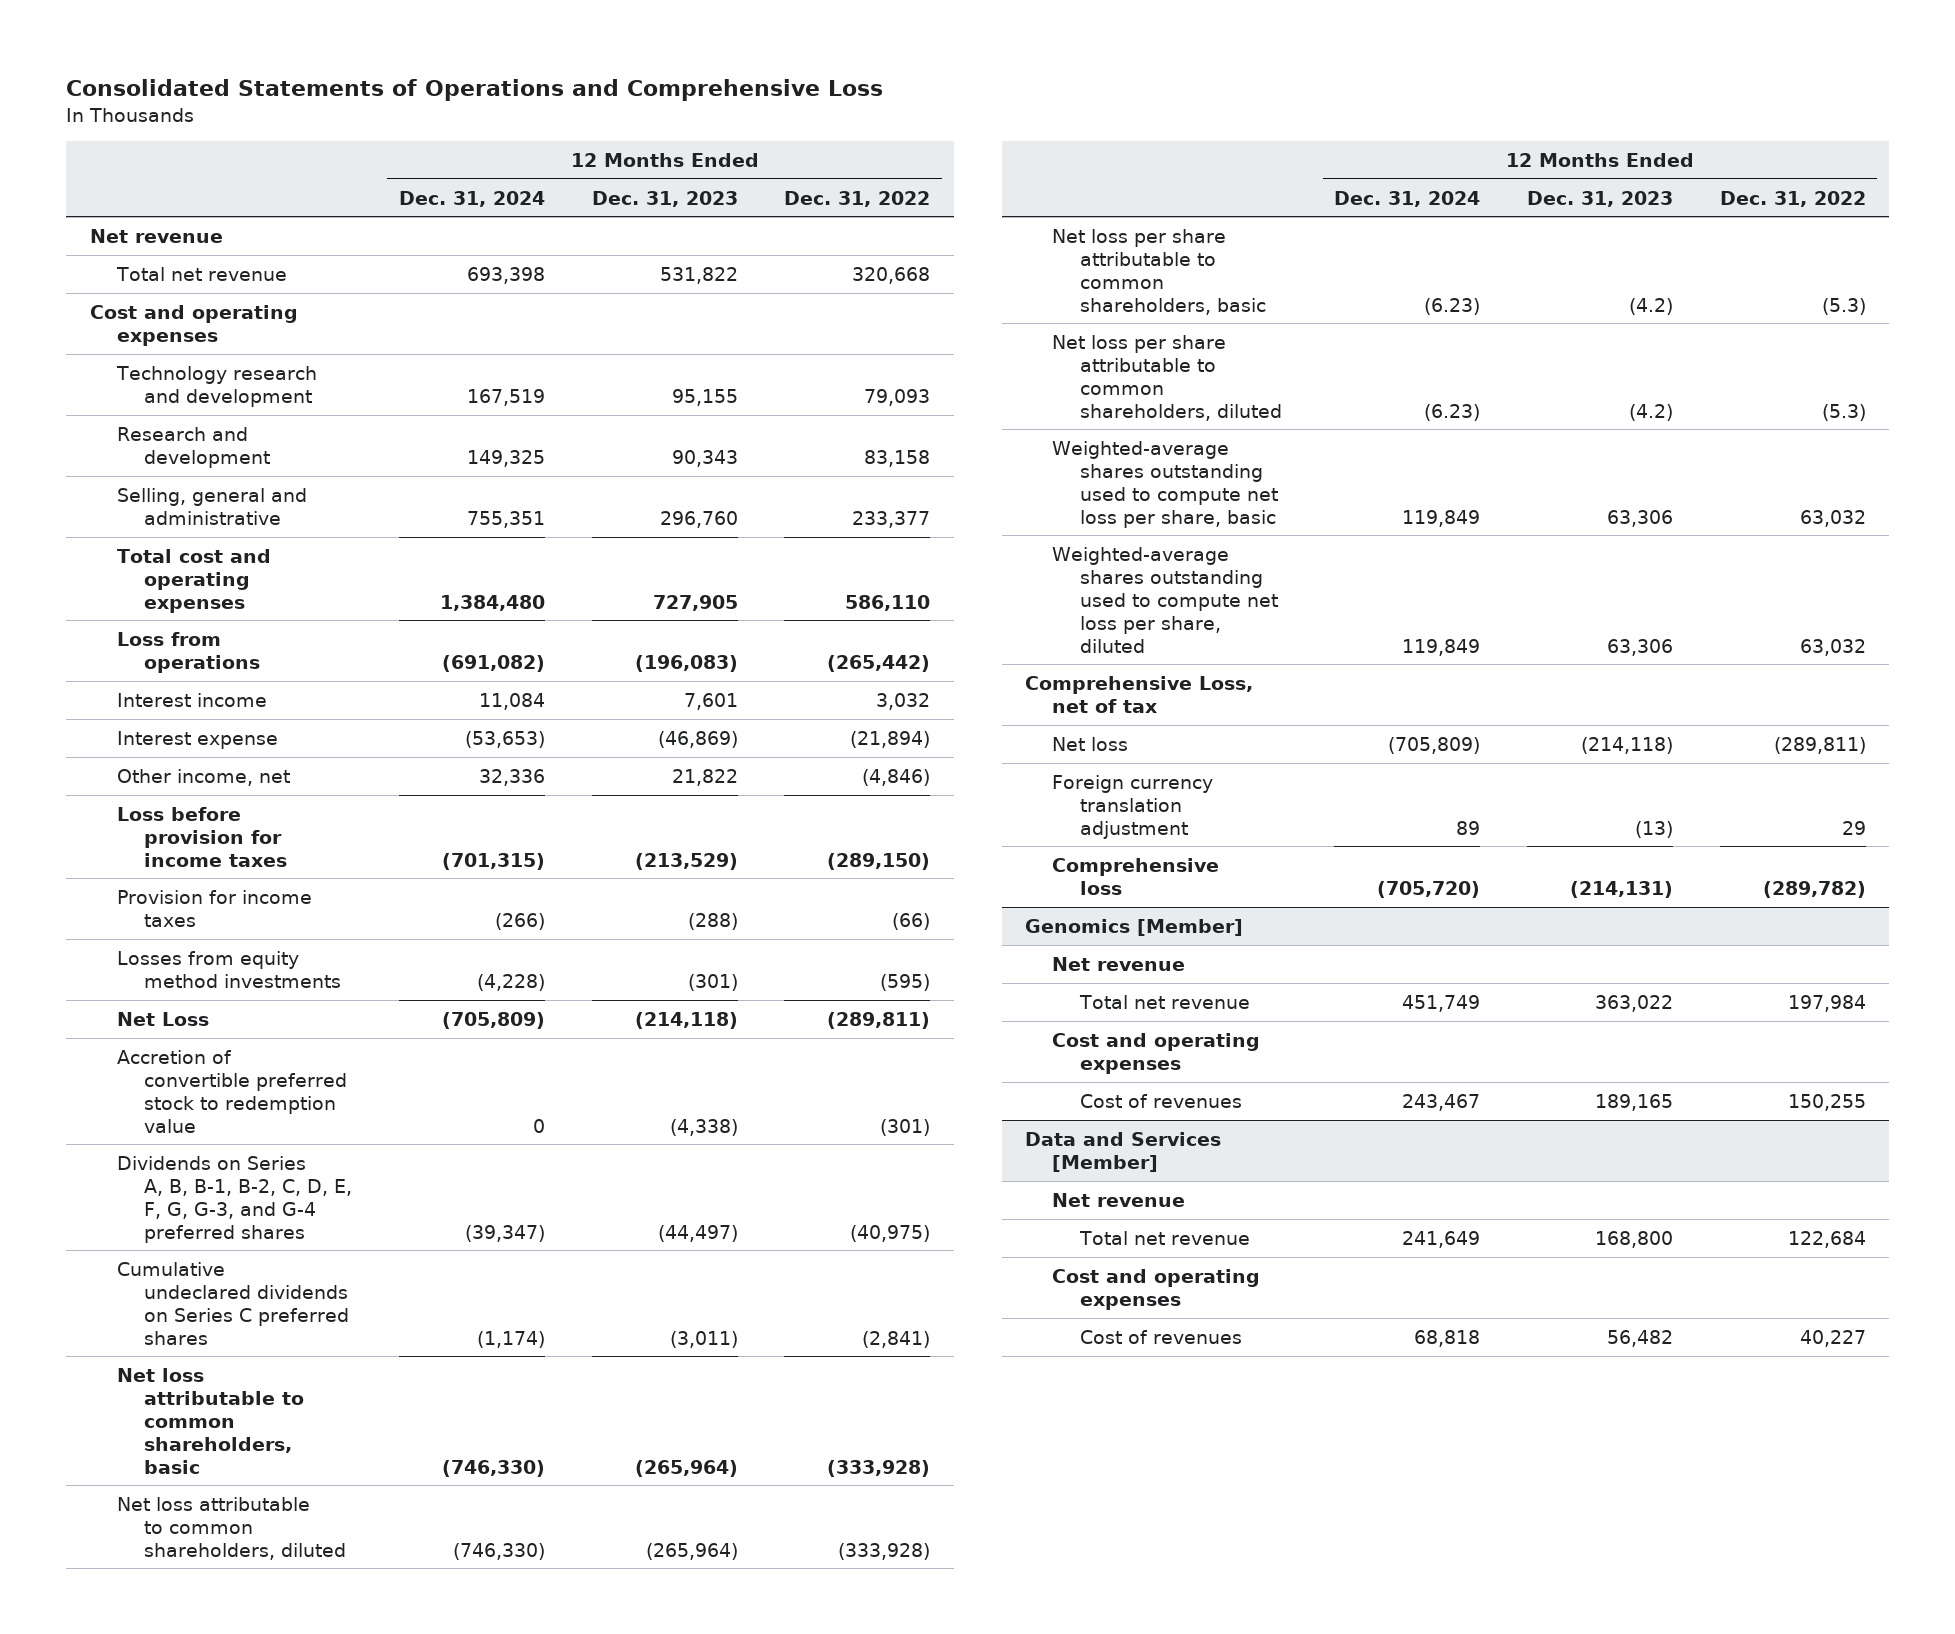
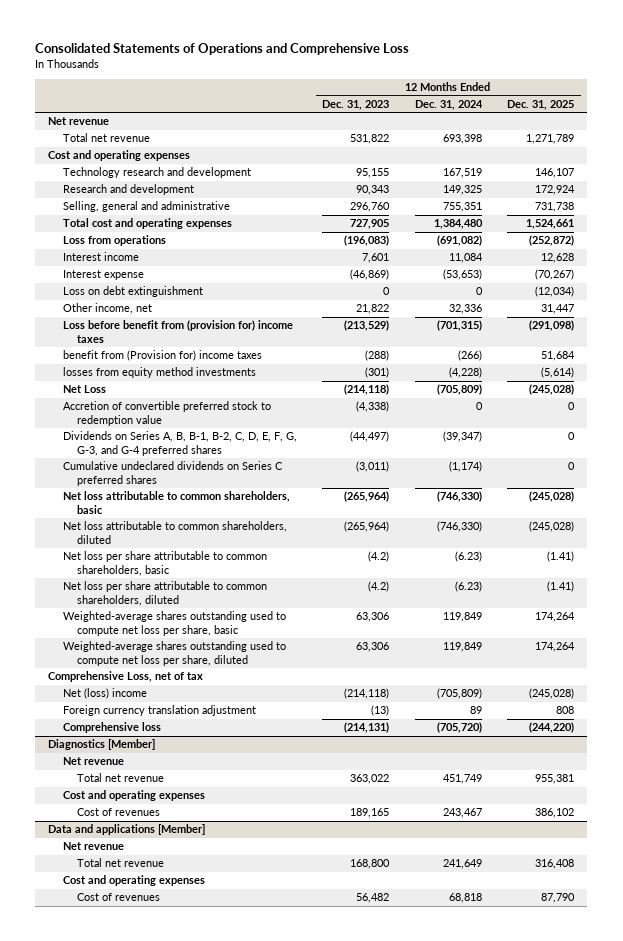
- | 12 Months Ended Dec. 31, 2024 | 12 Months Ended Dec. 31, 2023 | 12 Months Ended Dec. 31, 2022
+ | 12 Months Ended Dec. 31, 2023 | 12 Months Ended Dec. 31, 2024 | 12 Months Ended Dec. 31, 2025
+ Loss on debt extinguishment | 0 | 0 | (12,034)
- Loss before provision for income taxes | (701,315) | (213,529) | (289,150)
- Provision for income taxes | (266) | (288) | (66)
- Losses from equity method investments | (4,228) | (301) | (595)
+ Loss before benefit from (provision for) income taxes | (213,529) | (701,315) | (291,098)
+ benefit from (Provision for) income taxes | (288) | (266) | 51,684
+ losses from equity method investments | (301) | (4,228) | (5,614)
- Net loss | (705,809) | (214,118) | (289,811)
+ Net (loss) income | (214,118) | (705,809) | (245,028)
- Genomics [Member]
+ Diagnostics [Member]
- Data and Services [Member]
+ Data and applications [Member]

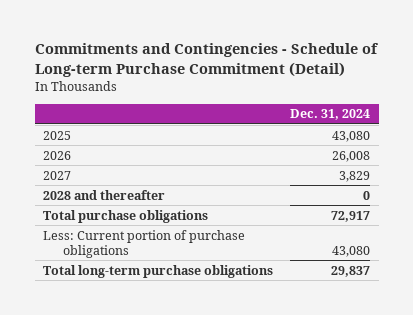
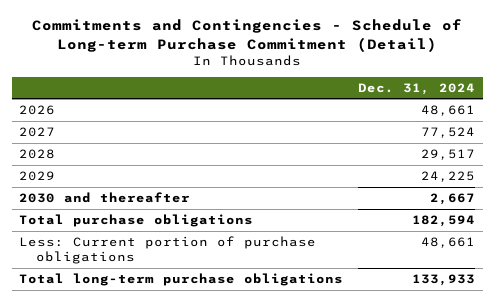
- 2025 | 43,080
- 2026 | 26,008
- 2027 | 3,829
- 2028 and thereafter | 0
- Total purchase obligations | 72,917
- Less: Current portion of purchase obligations | 43,080
- Total long-term purchase obligations | 29,837
+ 2026 | 48,661
+ 2027 | 77,524
+ 2028 | 29,517
+ 2029 | 24,225
+ 2030 and thereafter | 2,667
+ Total purchase obligations | 182,594
+ Less: Current portion of purchase obligations | 48,661
+ Total long-term purchase obligations | 133,933

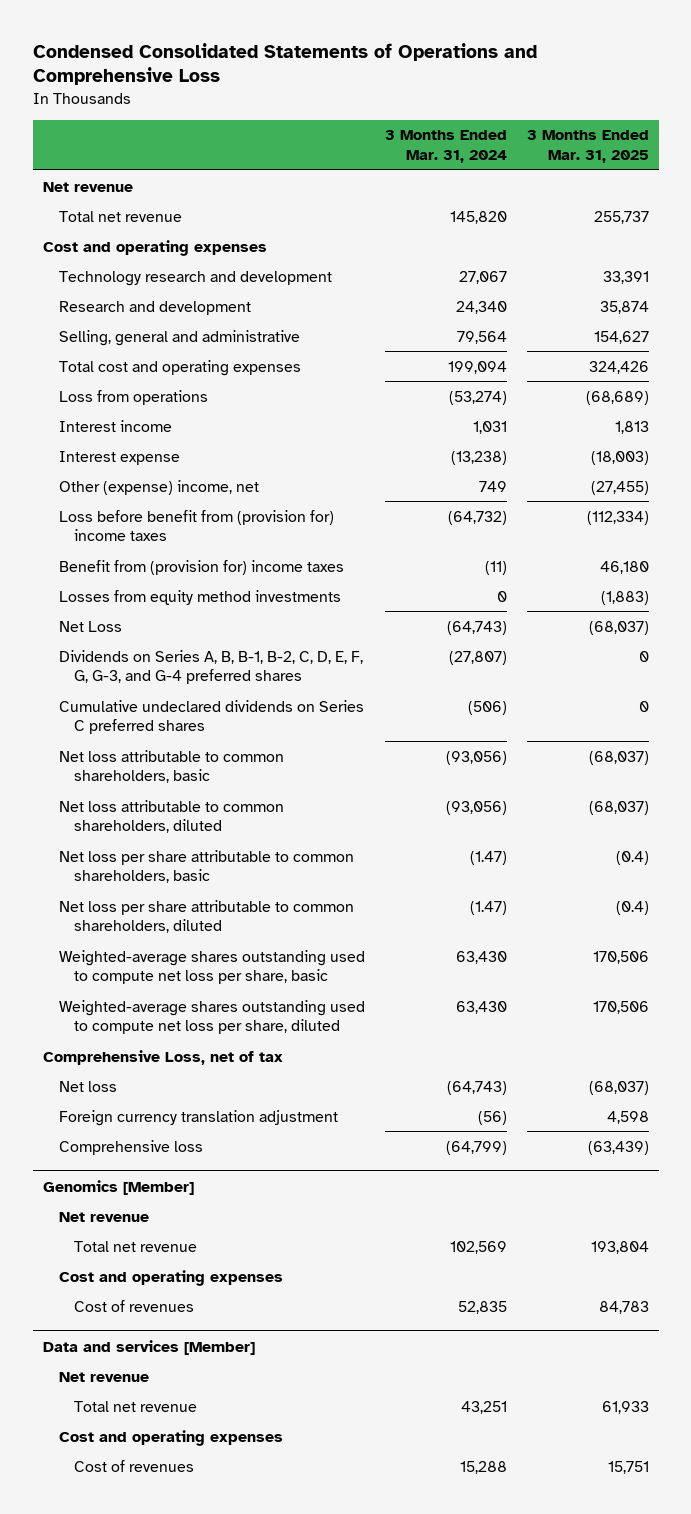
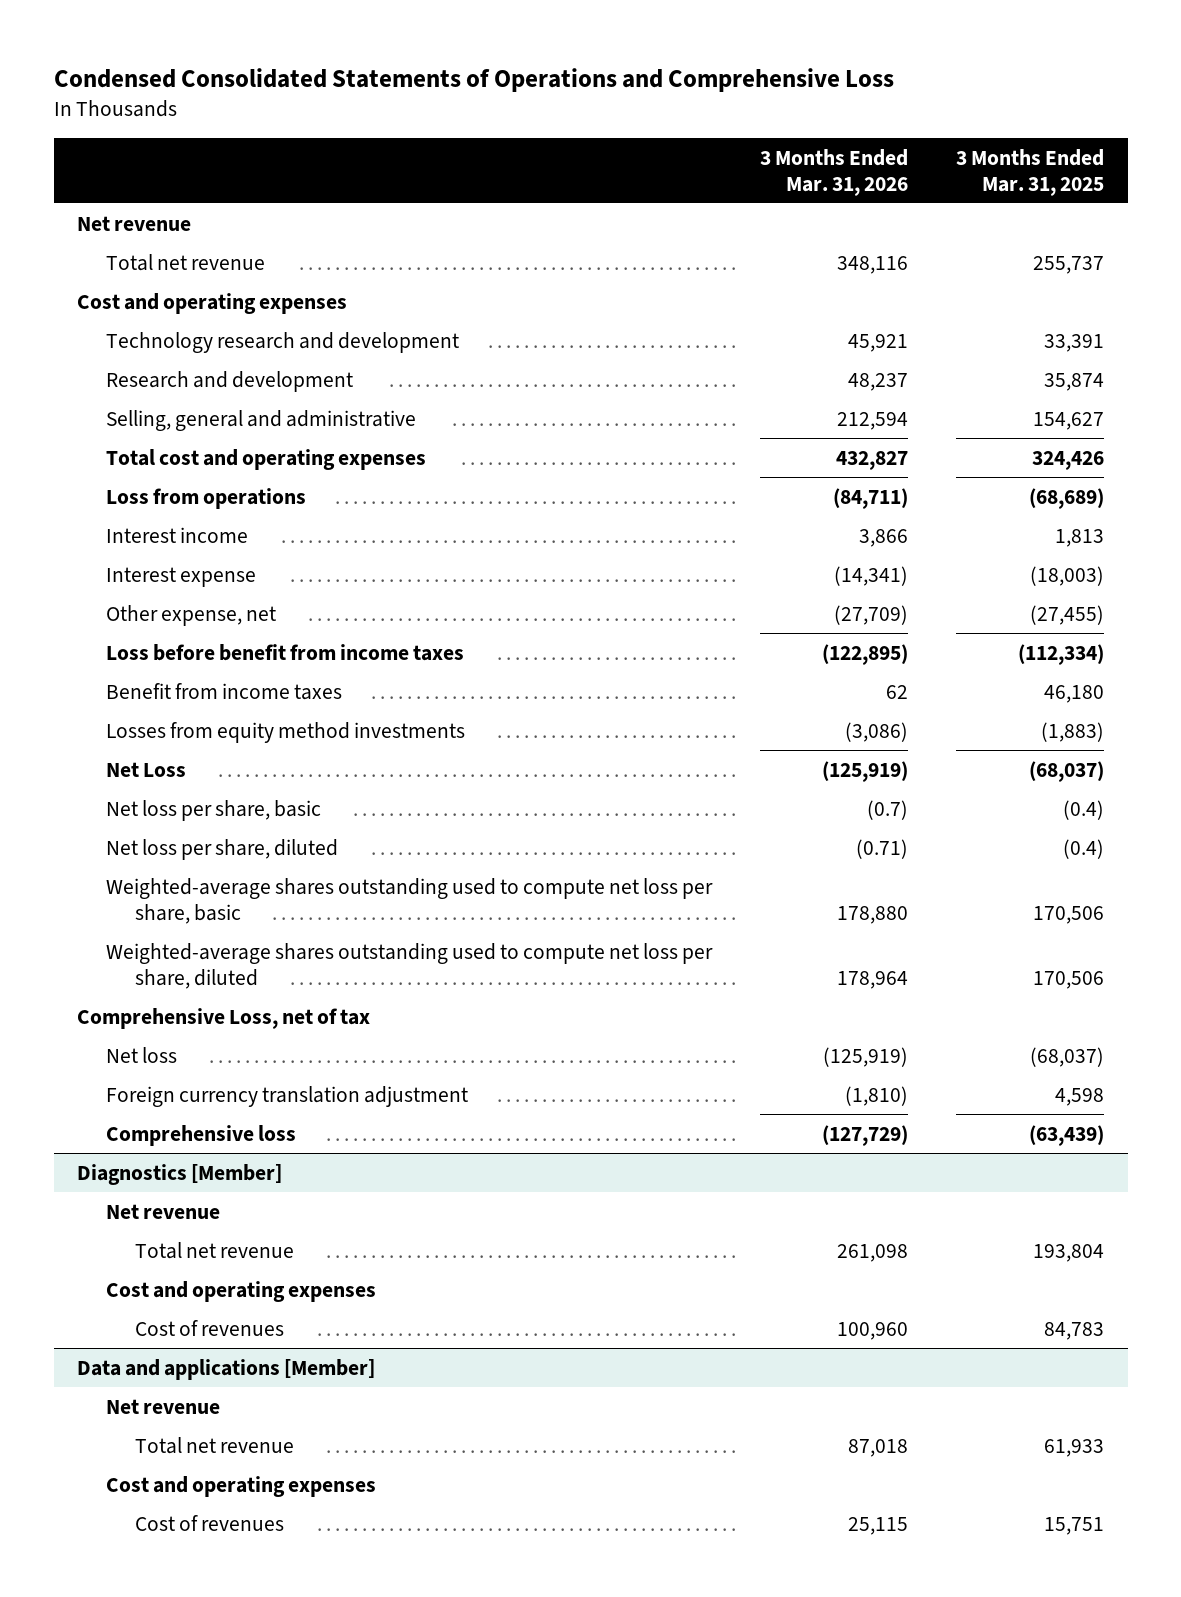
- | 3 Months Ended Mar. 31, 2024 | 3 Months Ended Mar. 31, 2025
+ | 3 Months Ended Mar. 31, 2026 | 3 Months Ended Mar. 31, 2025
- Other (expense) income, net | 749 | (27,455)
- Loss before benefit from (provision for) income taxes | (64,732) | (112,334)
- Benefit from (provision for) income taxes | (11) | 46,180
+ Other expense, net | (27,709) | (27,455)
+ Loss before benefit from income taxes | (122,895) | (112,334)
+ Benefit from income taxes | 62 | 46,180
- Dividends on Series A, B, B-1, B-2, C, D, E, F, G, G-3, and G-4 preferred shares | (27,807) | 0
- Cumulative undeclared dividends on Series C preferred shares | (506) | 0
- Net loss attributable to common shareholders, basic | (93,056) | (68,037)
- Net loss attributable to common shareholders, diluted | (93,056) | (68,037)
- Net loss per share attributable to common shareholders, basic | (1.47) | (0.4)
- Net loss per share attributable to common shareholders, diluted | (1.47) | (0.4)
+ Net loss per share, basic | (0.7) | (0.4)
+ Net loss per share, diluted | (0.71) | (0.4)
- Genomics [Member]
+ Diagnostics [Member]
- Data and services [Member]
+ Data and applications [Member]

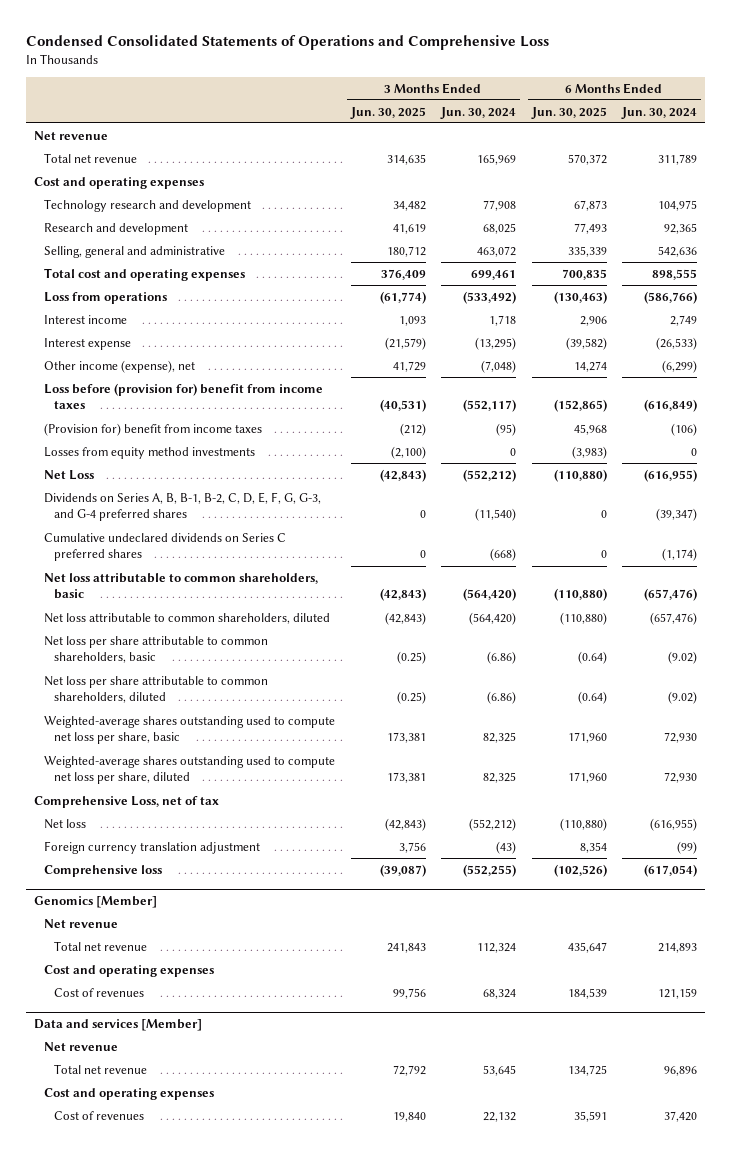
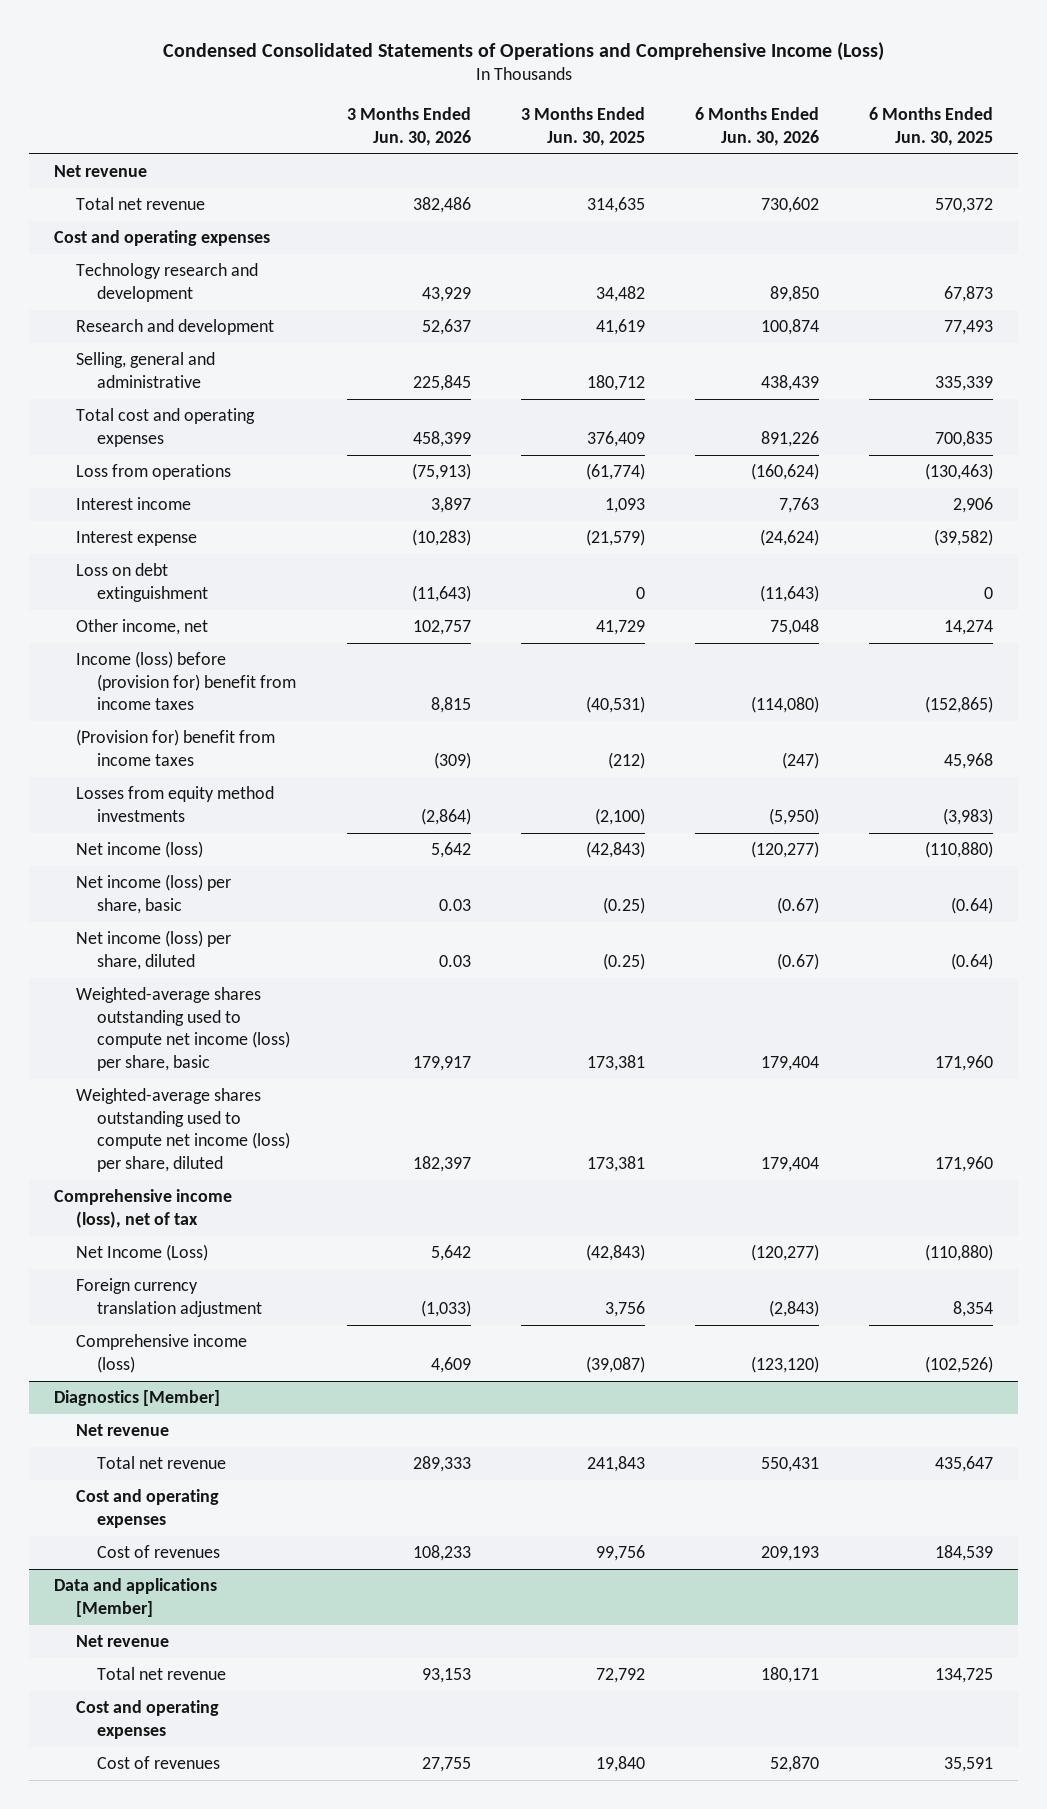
- Condensed Consolidated Statements of Operations and Comprehensive Loss
+ Condensed Consolidated Statements of Operations and Comprehensive Income (Loss)
- | 3 Months Ended Jun. 30, 2025 | 3 Months Ended Jun. 30, 2024 | 6 Months Ended Jun. 30, 2025 | 6 Months Ended Jun. 30, 2024
+ | 3 Months Ended Jun. 30, 2026 | 3 Months Ended Jun. 30, 2025 | 6 Months Ended Jun. 30, 2026 | 6 Months Ended Jun. 30, 2025
- Other income (expense), net | 41,729 | (7,048) | 14,274 | (6,299)
- Loss before (provision for) benefit from income taxes | (40,531) | (552,117) | (152,865) | (616,849)
+ Loss on debt extinguishment | (11,643) | 0 | (11,643) | 0
+ Other income, net | 102,757 | 41,729 | 75,048 | 14,274
+ Income (loss) before (provision for) benefit from income taxes | 8,815 | (40,531) | (114,080) | (152,865)
- Net Loss | (42,843) | (552,212) | (110,880) | (616,955)
- Dividends on Series A, B, B-1, B-2, C, D, E, F, G, G-3, and G-4 preferred shares | 0 | (11,540) | 0 | (39,347)
- Cumulative undeclared dividends on Series C preferred shares | 0 | (668) | 0 | (1,174)
- Net loss attributable to common shareholders, basic | (42,843) | (564,420) | (110,880) | (657,476)
- Net loss attributable to common shareholders, diluted | (42,843) | (564,420) | (110,880) | (657,476)
- Net loss per share attributable to common shareholders, basic | (0.25) | (6.86) | (0.64) | (9.02)
- Net loss per share attributable to common shareholders, diluted | (0.25) | (6.86) | (0.64) | (9.02)
- Weighted-average shares outstanding used to compute net loss per share, basic | 173,381 | 82,325 | 171,960 | 72,930
- Weighted-average shares outstanding used to compute net loss per share, diluted | 173,381 | 82,325 | 171,960 | 72,930
- Comprehensive Loss, net of tax
- Net loss | (42,843) | (552,212) | (110,880) | (616,955)
+ Net income (loss) | 5,642 | (42,843) | (120,277) | (110,880)
+ Net income (loss) per share, basic | 0.03 | (0.25) | (0.67) | (0.64)
+ Net income (loss) per share, diluted | 0.03 | (0.25) | (0.67) | (0.64)
+ Weighted-average shares outstanding used to compute net income (loss) per share, basic | 179,917 | 173,381 | 179,404 | 171,960
+ Weighted-average shares outstanding used to compute net income (loss) per share, diluted | 182,397 | 173,381 | 179,404 | 171,960
+ Comprehensive income (loss), net of tax
+ Net Income (Loss) | 5,642 | (42,843) | (120,277) | (110,880)
- Comprehensive loss | (39,087) | (552,255) | (102,526) | (617,054)
- Genomics [Member]
+ Comprehensive income (loss) | 4,609 | (39,087) | (123,120) | (102,526)
+ Diagnostics [Member]
- Data and services [Member]
+ Data and applications [Member]

